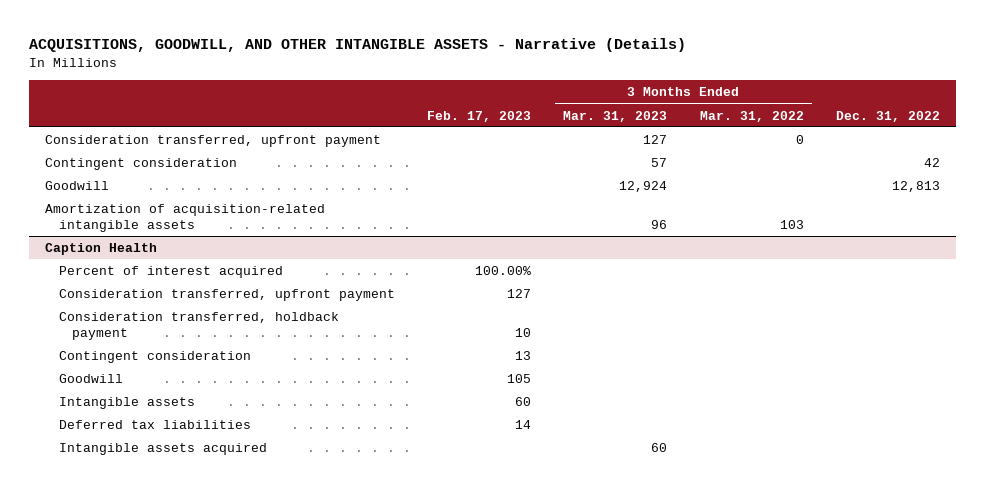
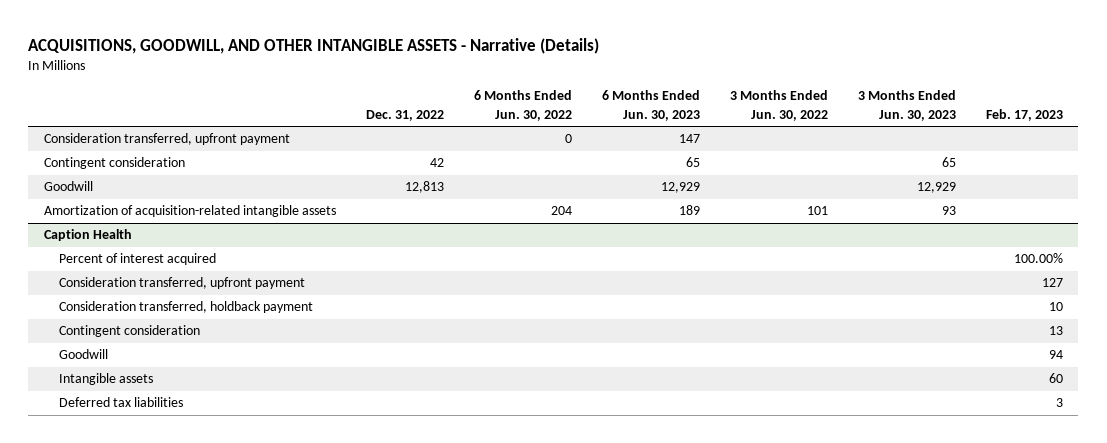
- | Feb. 17, 2023 | 3 Months Ended Mar. 31, 2023 | 3 Months Ended Mar. 31, 2022 | Dec. 31, 2022
+ | Dec. 31, 2022 | 6 Months Ended Jun. 30, 2022 | 6 Months Ended Jun. 30, 2023 | 3 Months Ended Jun. 30, 2022 | 3 Months Ended Jun. 30, 2023 | Feb. 17, 2023
@ Caption Health
- Goodwill | 105 | | |
+ Goodwill | | | | | | 94
- Deferred tax liabilities | 14 | | |
- Intangible assets acquired | | 60 | |
+ Deferred tax liabilities | | | | | | 3

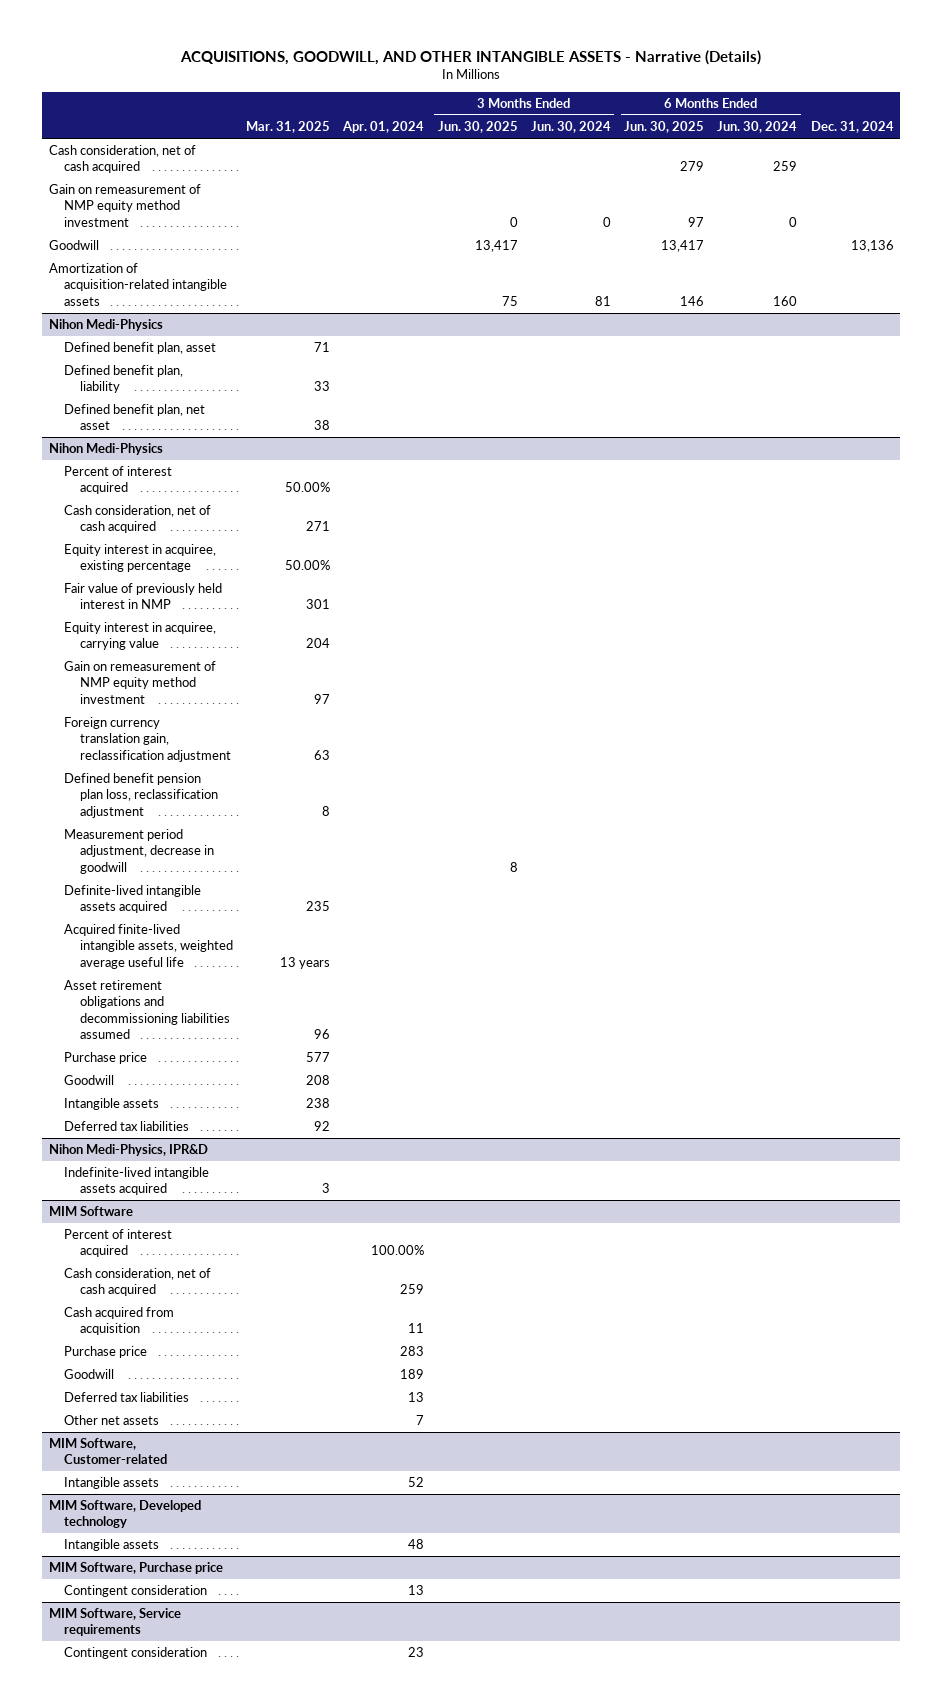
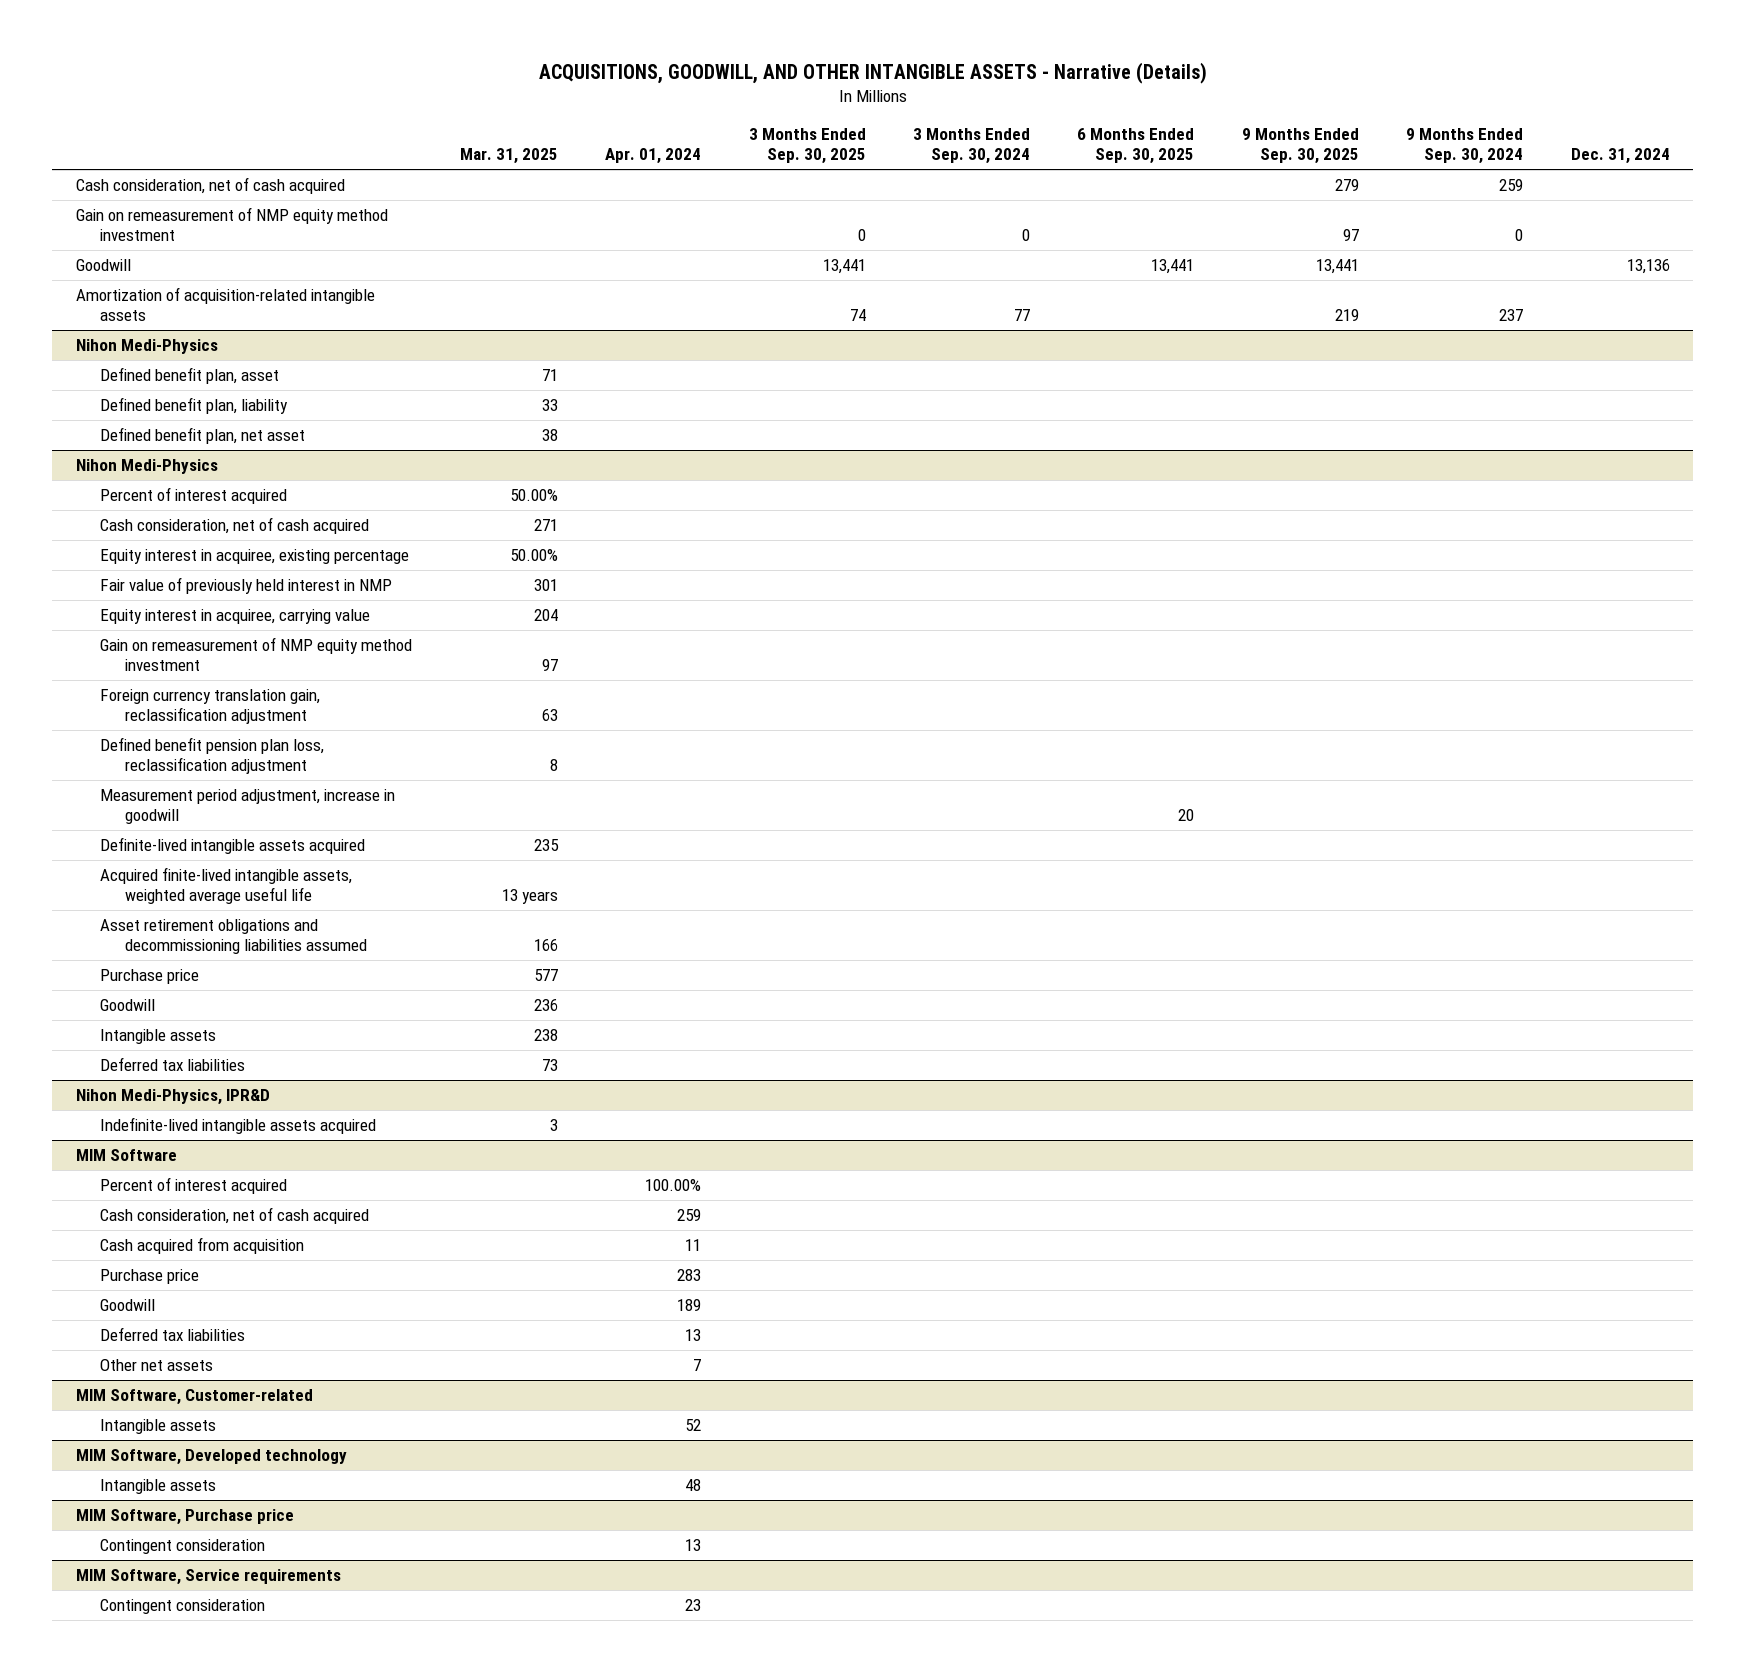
- | Mar. 31, 2025 | Apr. 01, 2024 | 3 Months Ended Jun. 30, 2025 | 3 Months Ended Jun. 30, 2024 | 6 Months Ended Jun. 30, 2025 | 6 Months Ended Jun. 30, 2024 | Dec. 31, 2024
+ | Mar. 31, 2025 | Apr. 01, 2024 | 3 Months Ended Sep. 30, 2025 | 3 Months Ended Sep. 30, 2024 | 6 Months Ended Sep. 30, 2025 | 9 Months Ended Sep. 30, 2025 | 9 Months Ended Sep. 30, 2024 | Dec. 31, 2024
@ Nihon Medi-Physics
- Measurement period adjustment, decrease in goodwill | | | 8 | | | |
+ Measurement period adjustment, increase in goodwill | | | | | 20 | | |
- Asset retirement obligations and decommissioning liabilities assumed | 96 | | | | | |
+ Asset retirement obligations and decommissioning liabilities assumed | 166 | | | | | | |
- Goodwill | 208 | | | | | |
+ Goodwill | 236 | | | | | | |
- Deferred tax liabilities | 92 | | | | | |
+ Deferred tax liabilities | 73 | | | | | | |

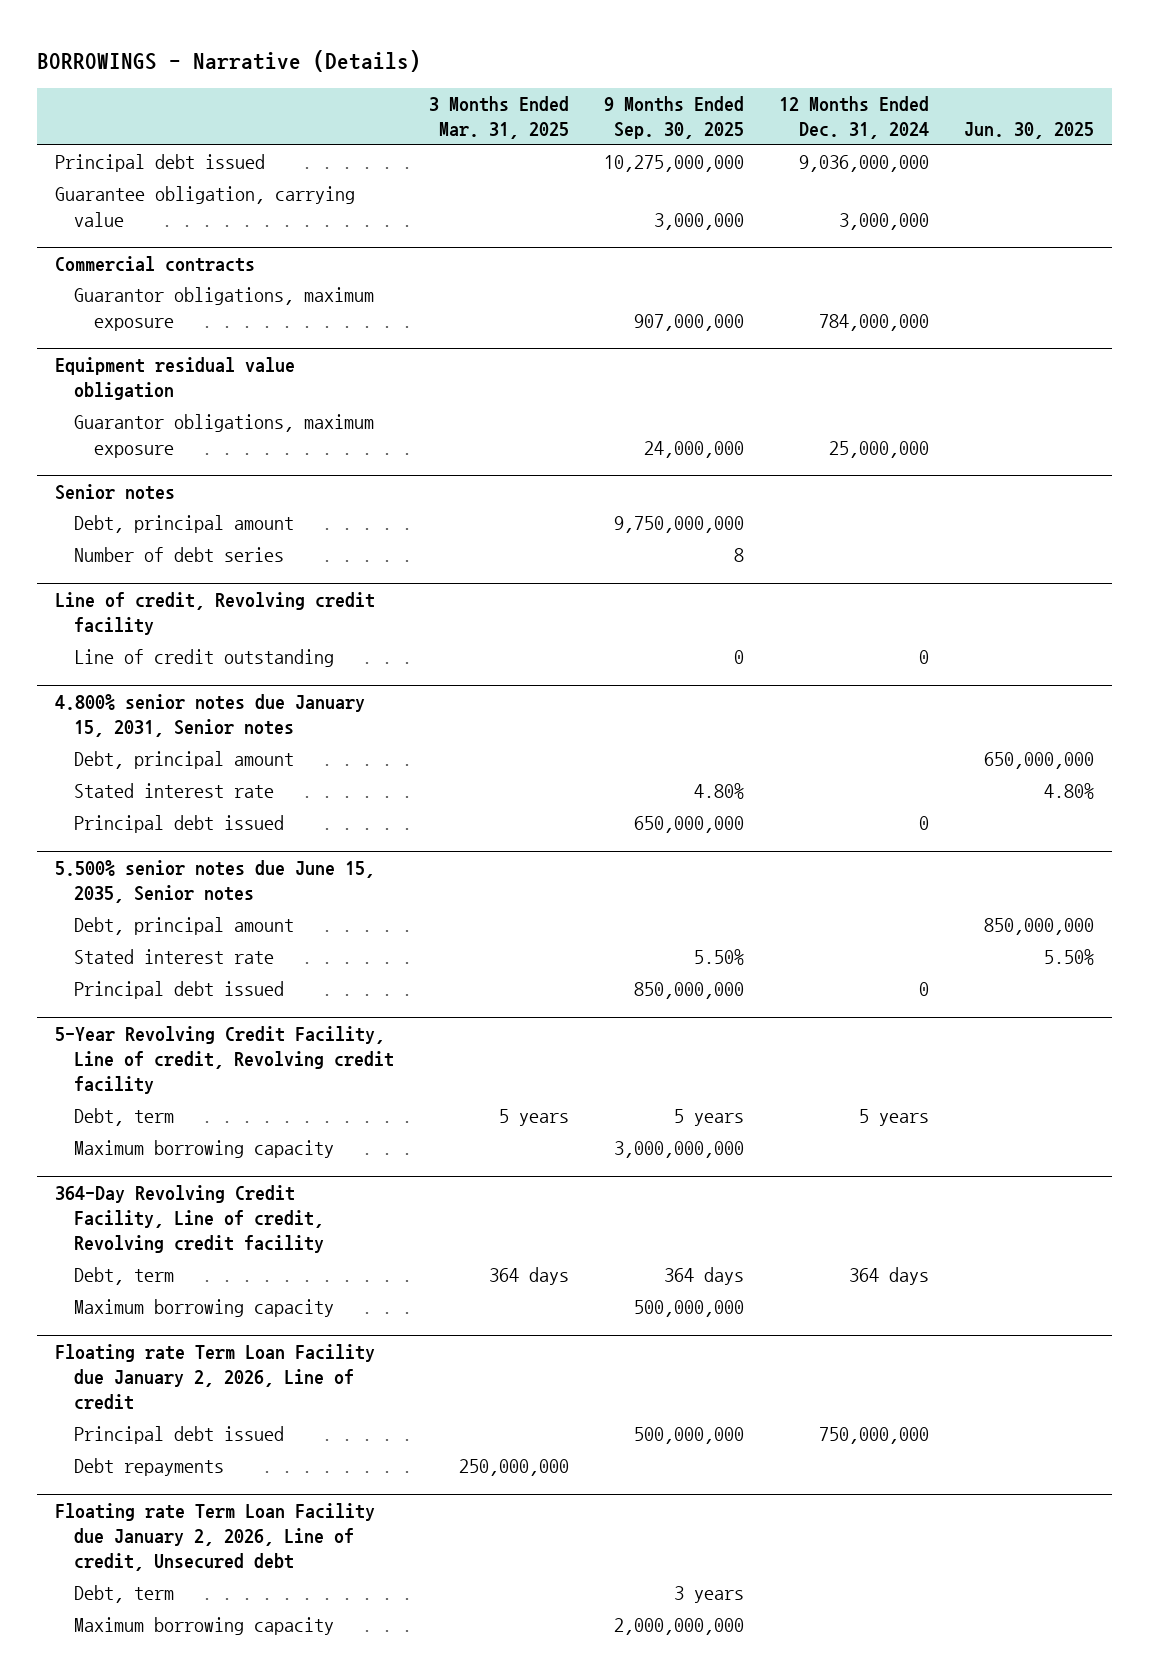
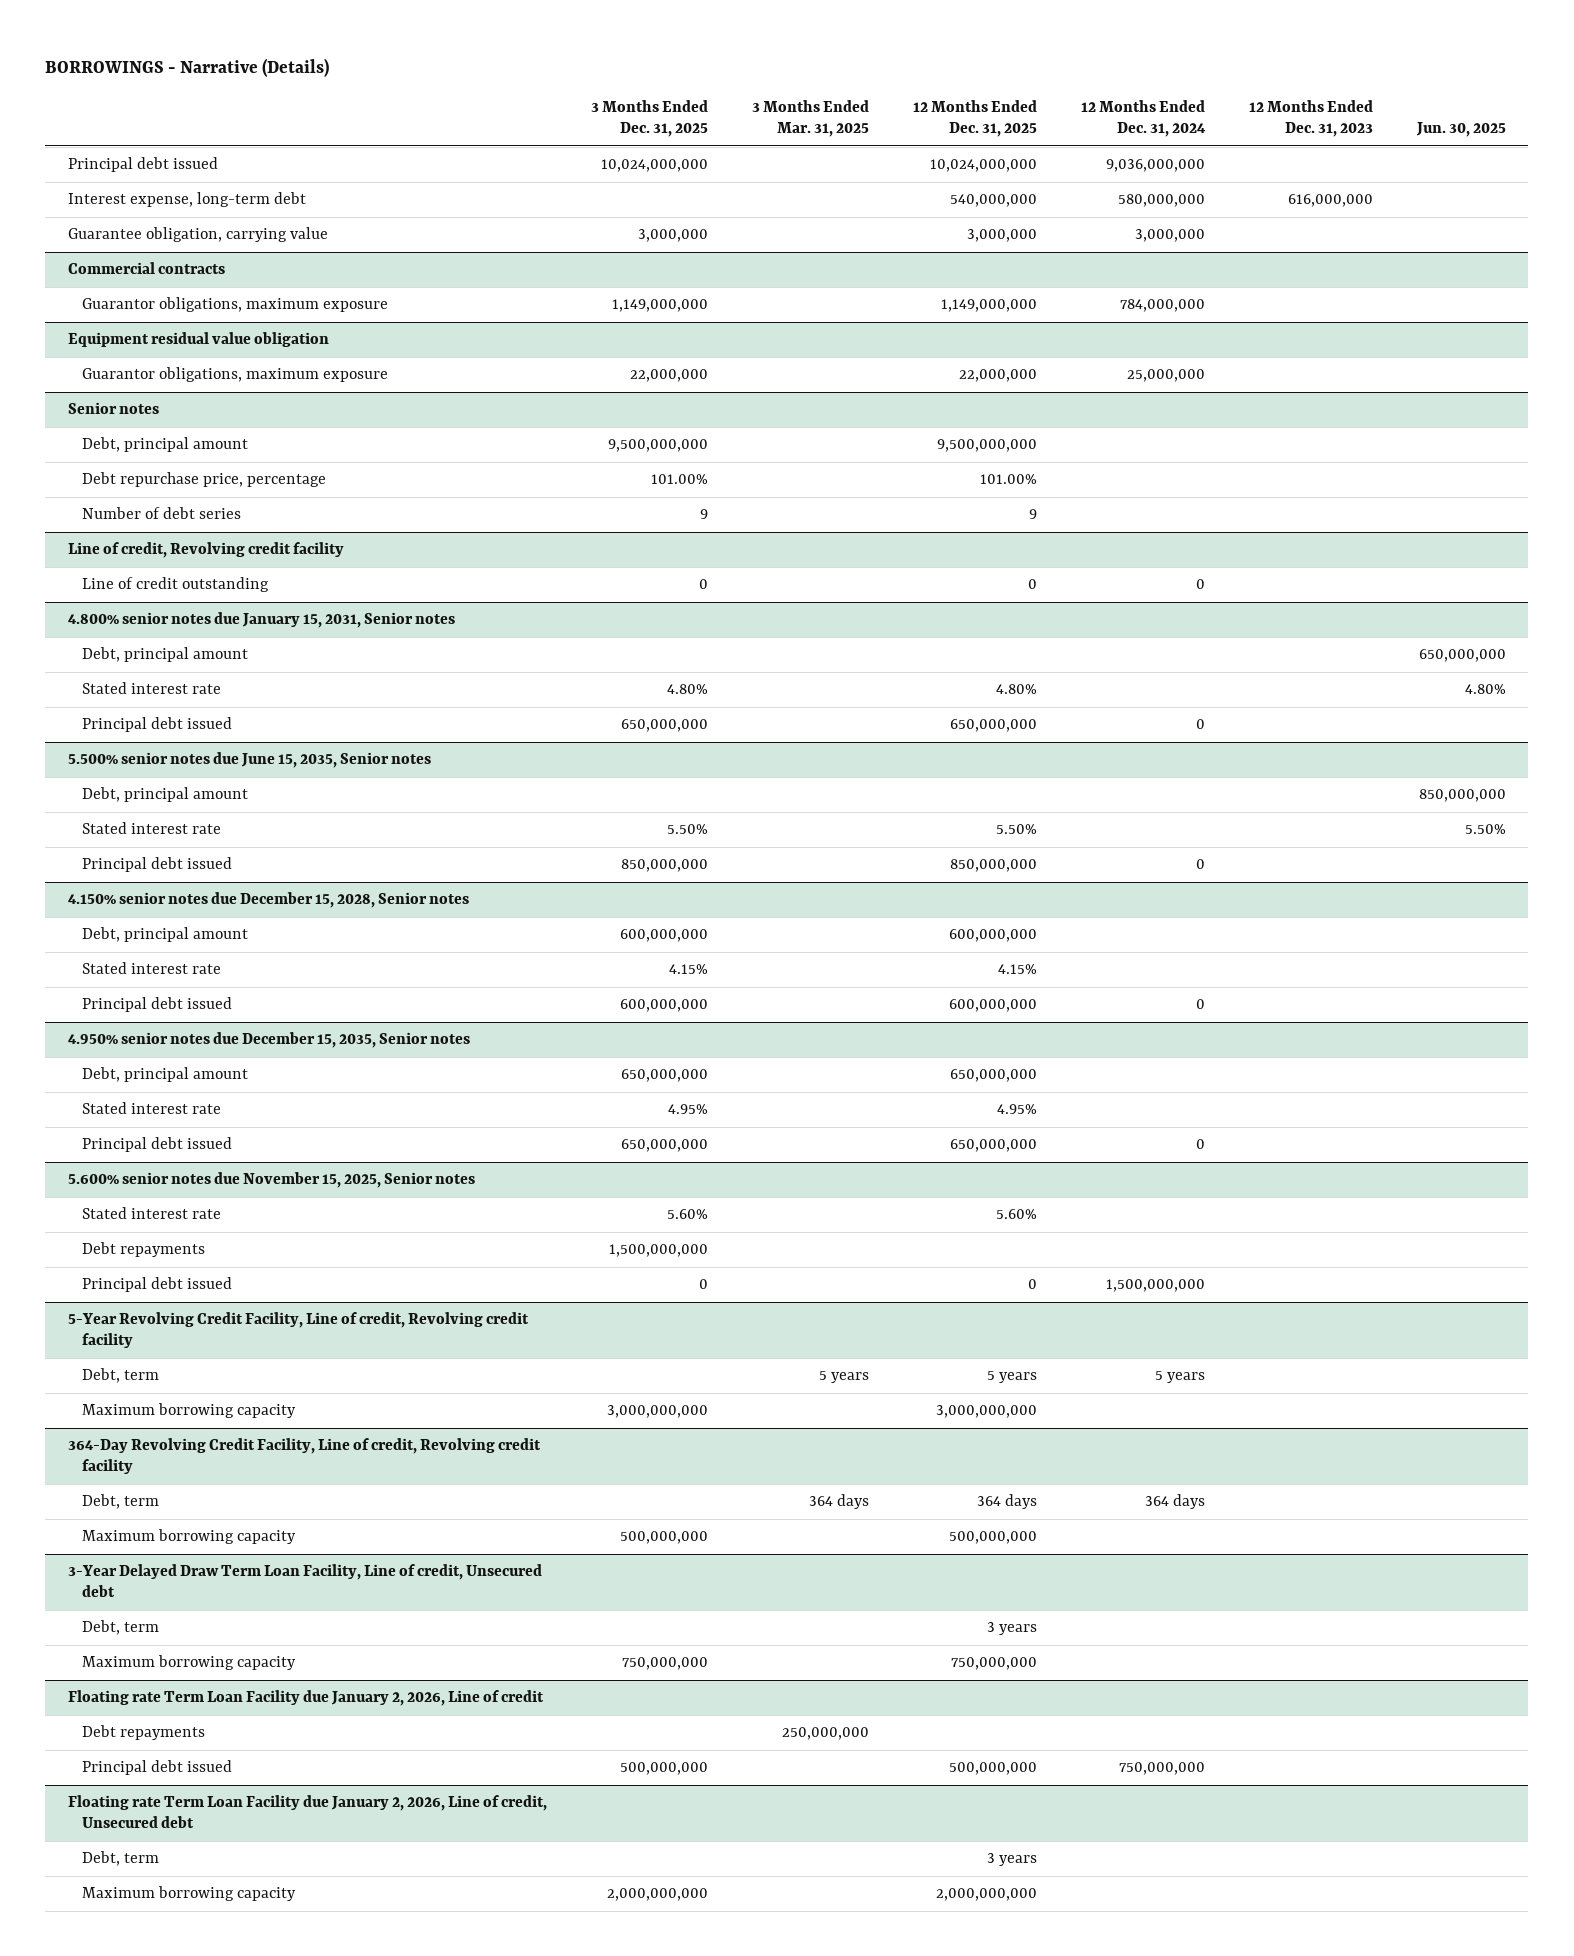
- | 3 Months Ended Mar. 31, 2025 | 9 Months Ended Sep. 30, 2025 | 12 Months Ended Dec. 31, 2024 | Jun. 30, 2025
+ | 3 Months Ended Dec. 31, 2025 | 3 Months Ended Mar. 31, 2025 | 12 Months Ended Dec. 31, 2025 | 12 Months Ended Dec. 31, 2024 | 12 Months Ended Dec. 31, 2023 | Jun. 30, 2025
+ Interest expense, long-term debt | | | 540,000,000 | 580,000,000 | 616,000,000 |
@ Senior notes
+ Debt repurchase price, percentage | 101.00% | | 101.00% | | |
+ 4.150% senior notes due December 15, 2028, Senior notes
+ Debt, principal amount | 600,000,000 | | 600,000,000 | | |
+ Stated interest rate | 4.15% | | 4.15% | | |
+ Principal debt issued | 600,000,000 | | 600,000,000 | 0 | |
+ 4.950% senior notes due December 15, 2035, Senior notes
+ Debt, principal amount | 650,000,000 | | 650,000,000 | | |
+ Stated interest rate | 4.95% | | 4.95% | | |
+ Principal debt issued | 650,000,000 | | 650,000,000 | 0 | |
+ 5.600% senior notes due November 15, 2025, Senior notes
+ Stated interest rate | 5.60% | | 5.60% | | |
+ Debt repayments | 1,500,000,000 | | | | |
+ Principal debt issued | 0 | | 0 | 1,500,000,000 | |
+ 3-Year Delayed Draw Term Loan Facility, Line of credit, Unsecured debt
+ Debt, term | | | 3 years | | |
+ Maximum borrowing capacity | 750,000,000 | | 750,000,000 | | |
@ Floating rate Term Loan Facility due January 2, 2026, Line of credit
moved down: Principal debt issued | 500,000,000 | | 500,000,000 | 750,000,000 | |

